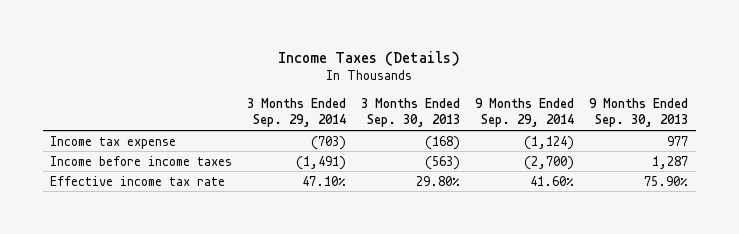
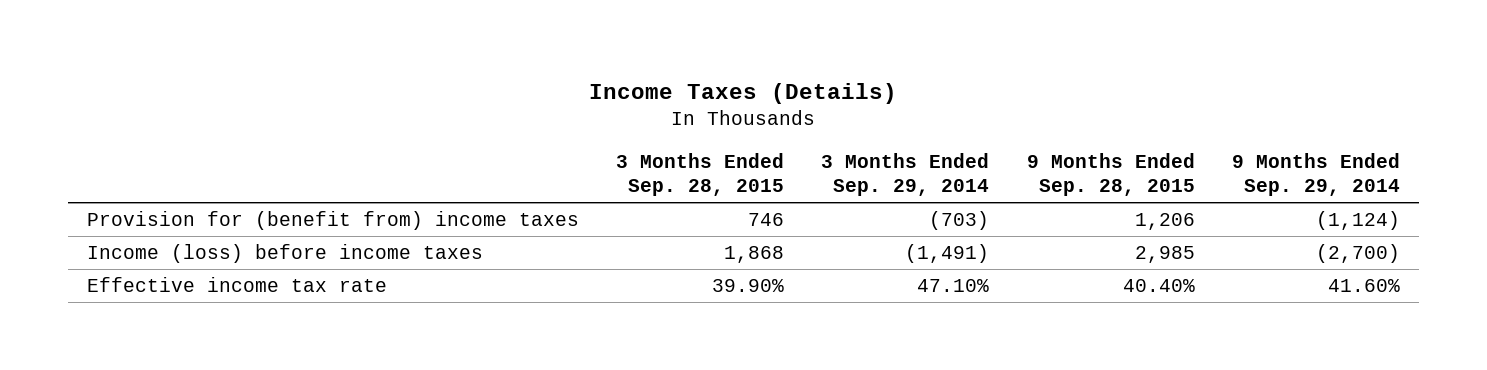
- | 3 Months Ended Sep. 29, 2014 | 3 Months Ended Sep. 30, 2013 | 9 Months Ended Sep. 29, 2014 | 9 Months Ended Sep. 30, 2013
+ | 3 Months Ended Sep. 28, 2015 | 3 Months Ended Sep. 29, 2014 | 9 Months Ended Sep. 28, 2015 | 9 Months Ended Sep. 29, 2014
- Income tax expense | (703) | (168) | (1,124) | 977
- Income before income taxes | (1,491) | (563) | (2,700) | 1,287
+ Provision for (benefit from) income taxes | 746 | (703) | 1,206 | (1,124)
+ Income (loss) before income taxes | 1,868 | (1,491) | 2,985 | (2,700)

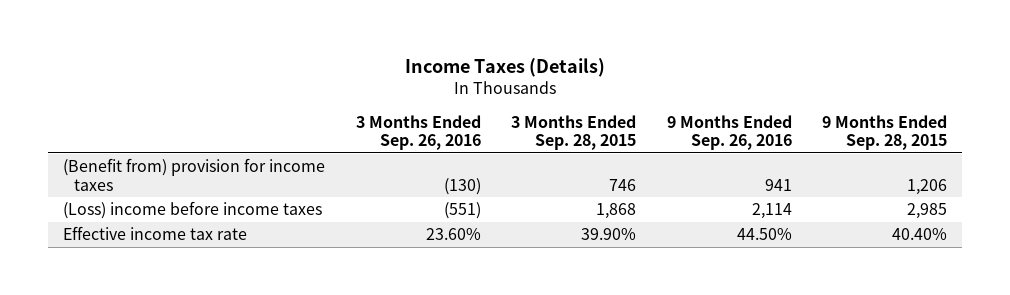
- | 3 Months Ended Sep. 28, 2015 | 3 Months Ended Sep. 29, 2014 | 9 Months Ended Sep. 28, 2015 | 9 Months Ended Sep. 29, 2014
+ | 3 Months Ended Sep. 26, 2016 | 3 Months Ended Sep. 28, 2015 | 9 Months Ended Sep. 26, 2016 | 9 Months Ended Sep. 28, 2015
- Provision for (benefit from) income taxes | 746 | (703) | 1,206 | (1,124)
- Income (loss) before income taxes | 1,868 | (1,491) | 2,985 | (2,700)
+ (Benefit from) provision for income taxes | (130) | 746 | 941 | 1,206
+ (Loss) income before income taxes | (551) | 1,868 | 2,114 | 2,985

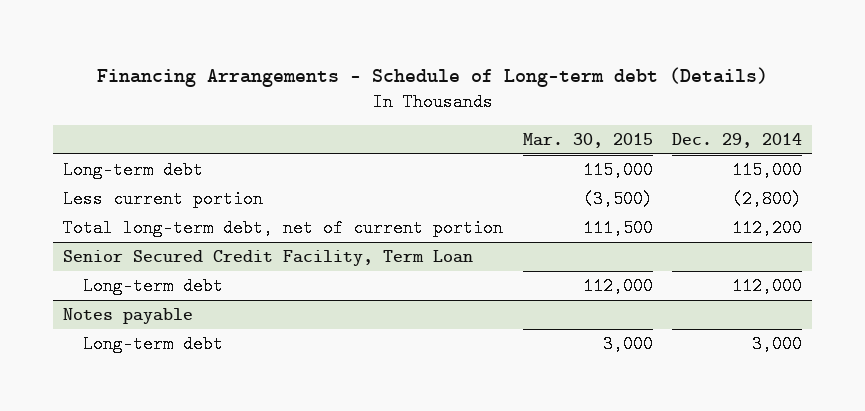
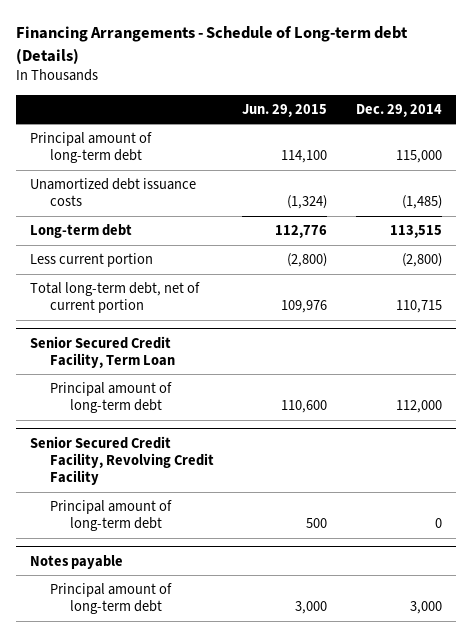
- | Mar. 30, 2015 | Dec. 29, 2014
+ | Jun. 29, 2015 | Dec. 29, 2014
- Long-term debt | 115,000 | 115,000
+ Principal amount of long-term debt | 114,100 | 115,000
+ Unamortized debt issuance costs | (1,324) | (1,485)
+ Long-term debt | 112,776 | 113,515
- Total long-term debt, net of current portion | 111,500 | 112,200
+ Total long-term debt, net of current portion | 109,976 | 110,715
@ Senior Secured Credit Facility, Term Loan
- Long-term debt | 112,000 | 112,000
+ Principal amount of long-term debt | 110,600 | 112,000
+ Senior Secured Credit Facility, Revolving Credit Facility
+ Principal amount of long-term debt | 500 | 0
@ Notes payable
- Long-term debt | 3,000 | 3,000
+ Principal amount of long-term debt | 3,000 | 3,000

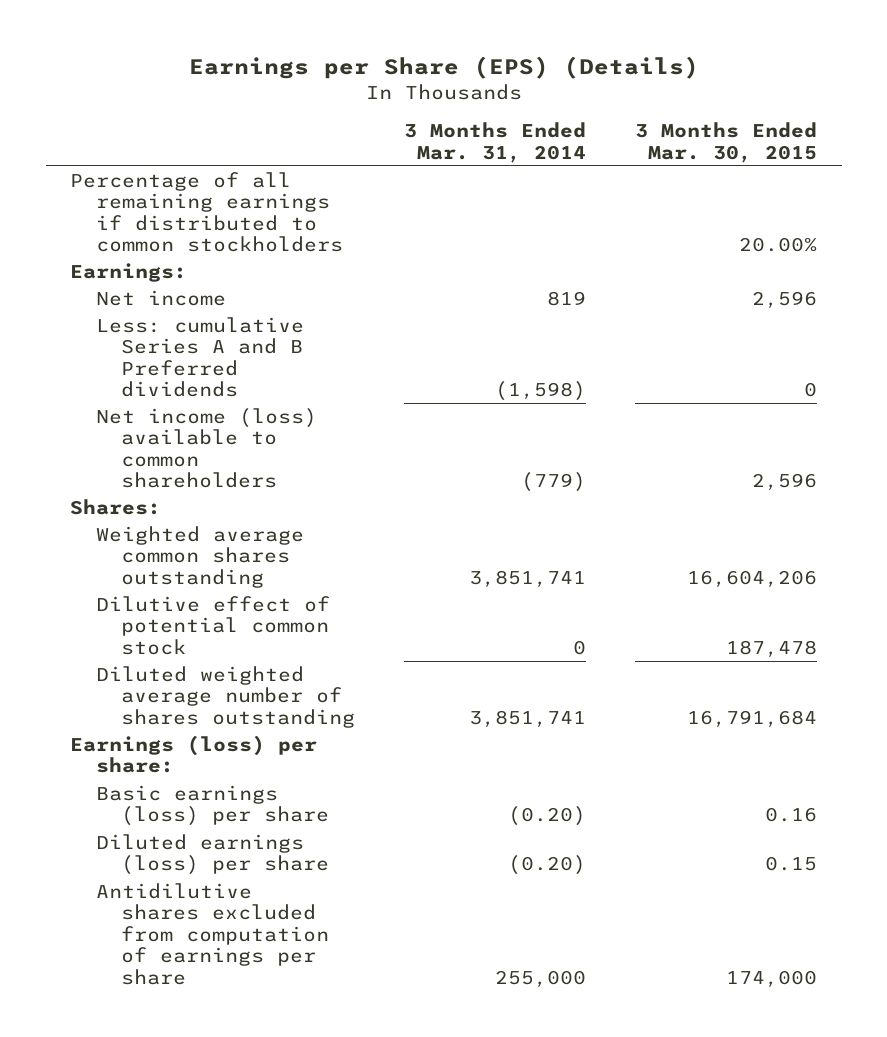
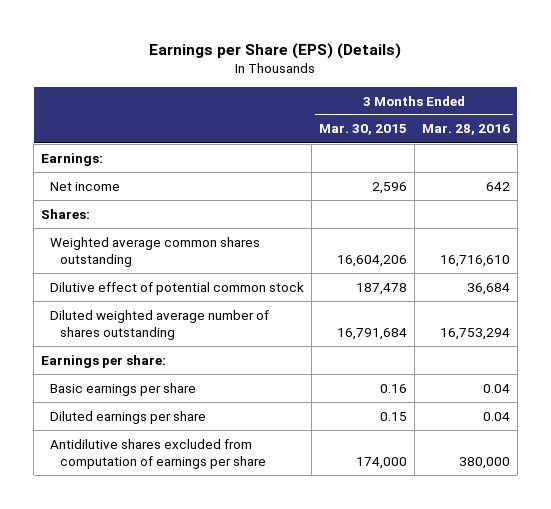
- | 3 Months Ended Mar. 31, 2014 | 3 Months Ended Mar. 30, 2015
+ | 3 Months Ended Mar. 30, 2015 | 3 Months Ended Mar. 28, 2016
- Percentage of all remaining earnings if distributed to common stockholders | | 20.00%
- Less: cumulative Series A and B Preferred dividends | (1,598) | 0
- Net income (loss) available to common shareholders | (779) | 2,596
- Earnings (loss) per share:
- Basic earnings (loss) per share | (0.20) | 0.16
- Diluted earnings (loss) per share | (0.20) | 0.15
+ Earnings per share:
+ Basic earnings per share | 0.16 | 0.04
+ Diluted earnings per share | 0.15 | 0.04

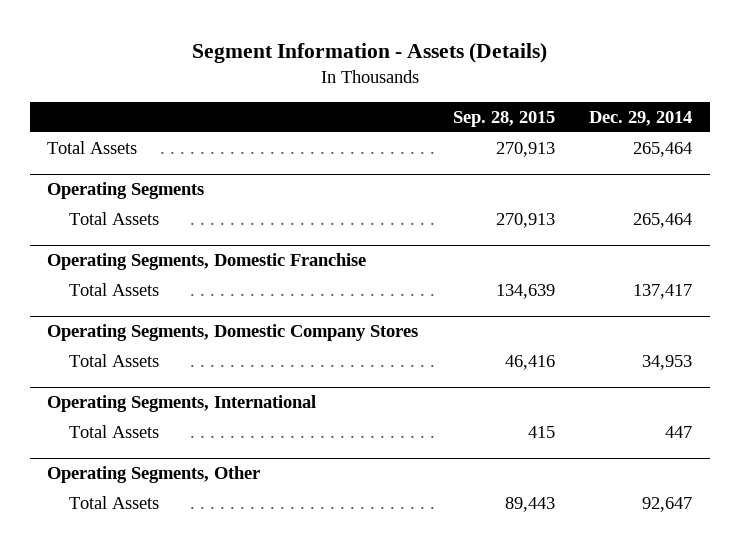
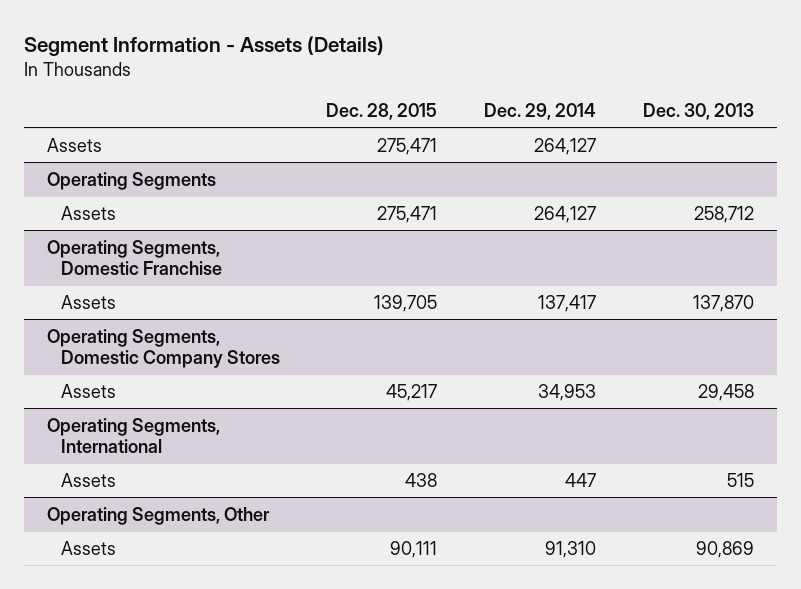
- | Sep. 28, 2015 | Dec. 29, 2014
+ | Dec. 28, 2015 | Dec. 29, 2014 | Dec. 30, 2013
- Total Assets | 270,913 | 265,464
+ Assets | 275,471 | 264,127 |
@ Operating Segments
- Total Assets | 270,913 | 265,464
+ Assets | 275,471 | 264,127 | 258,712
@ Operating Segments, Domestic Franchise
- Total Assets | 134,639 | 137,417
+ Assets | 139,705 | 137,417 | 137,870
@ Operating Segments, Domestic Company Stores
- Total Assets | 46,416 | 34,953
+ Assets | 45,217 | 34,953 | 29,458
@ Operating Segments, International
- Total Assets | 415 | 447
+ Assets | 438 | 447 | 515
@ Operating Segments, Other
- Total Assets | 89,443 | 92,647
+ Assets | 90,111 | 91,310 | 90,869

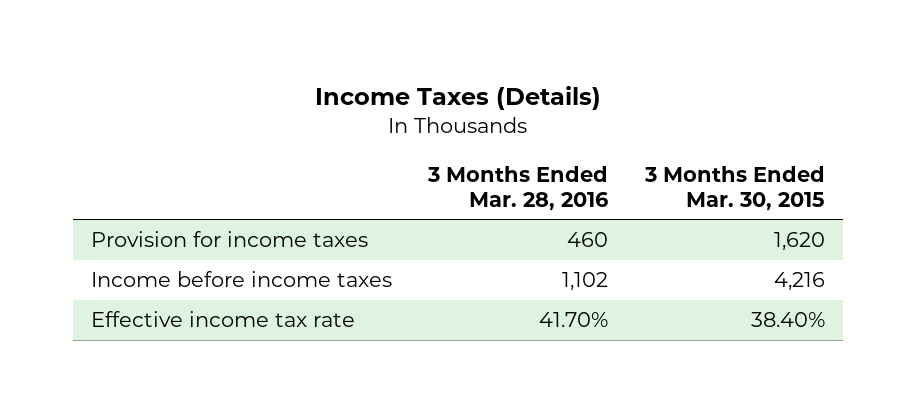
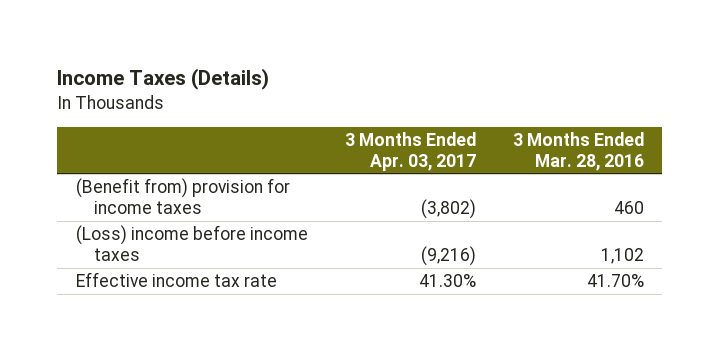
- | 3 Months Ended Mar. 28, 2016 | 3 Months Ended Mar. 30, 2015
+ | 3 Months Ended Apr. 03, 2017 | 3 Months Ended Mar. 28, 2016
- Provision for income taxes | 460 | 1,620
- Income before income taxes | 1,102 | 4,216
+ (Benefit from) provision for income taxes | (3,802) | 460
+ (Loss) income before income taxes | (9,216) | 1,102

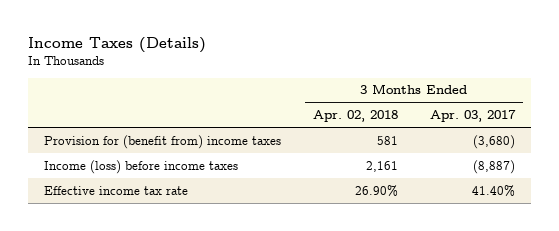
- | 3 Months Ended Apr. 03, 2017 | 3 Months Ended Mar. 28, 2016
+ | 3 Months Ended Apr. 02, 2018 | 3 Months Ended Apr. 03, 2017
- (Benefit from) provision for income taxes | (3,802) | 460
- (Loss) income before income taxes | (9,216) | 1,102
- Effective income tax rate | 41.30% | 41.70%
+ Provision for (benefit from) income taxes | 581 | (3,680)
+ Income (loss) before income taxes | 2,161 | (8,887)
+ Effective income tax rate | 26.90% | 41.40%

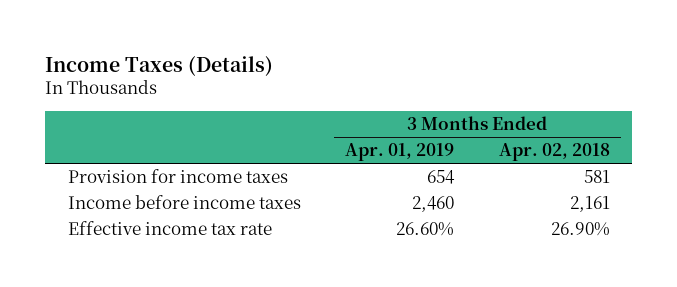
- | 3 Months Ended Apr. 02, 2018 | 3 Months Ended Apr. 03, 2017
+ | 3 Months Ended Apr. 01, 2019 | 3 Months Ended Apr. 02, 2018
- Provision for (benefit from) income taxes | 581 | (3,680)
- Income (loss) before income taxes | 2,161 | (8,887)
+ Provision for income taxes | 654 | 581
+ Income before income taxes | 2,460 | 2,161

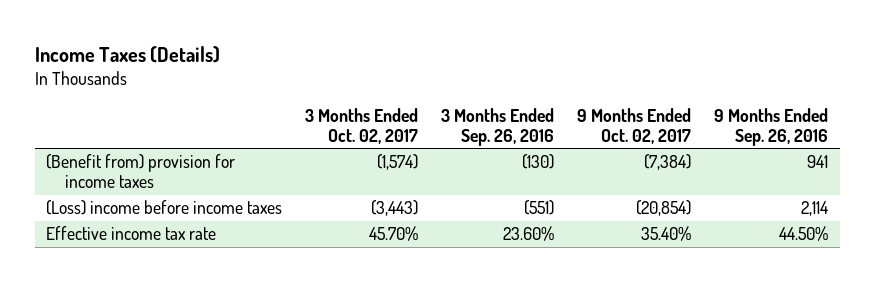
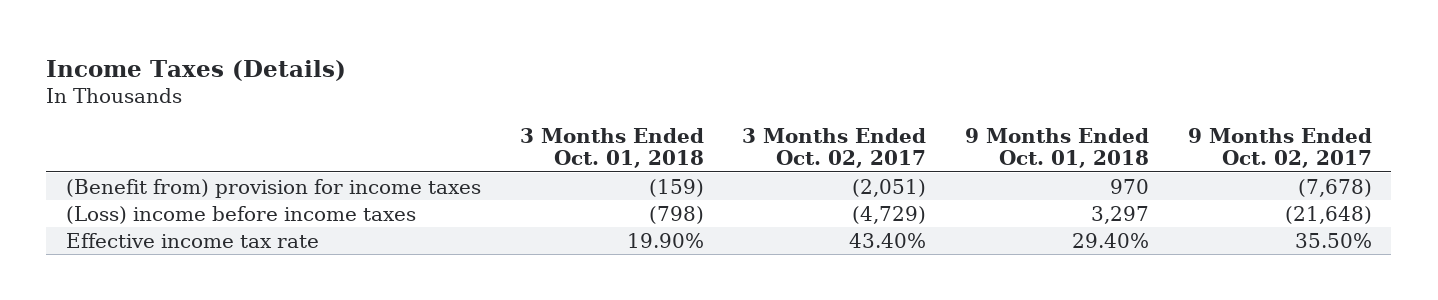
- | 3 Months Ended Oct. 02, 2017 | 3 Months Ended Sep. 26, 2016 | 9 Months Ended Oct. 02, 2017 | 9 Months Ended Sep. 26, 2016
+ | 3 Months Ended Oct. 01, 2018 | 3 Months Ended Oct. 02, 2017 | 9 Months Ended Oct. 01, 2018 | 9 Months Ended Oct. 02, 2017
- (Benefit from) provision for income taxes | (1,574) | (130) | (7,384) | 941
- (Loss) income before income taxes | (3,443) | (551) | (20,854) | 2,114
- Effective income tax rate | 45.70% | 23.60% | 35.40% | 44.50%
+ (Benefit from) provision for income taxes | (159) | (2,051) | 970 | (7,678)
+ (Loss) income before income taxes | (798) | (4,729) | 3,297 | (21,648)
+ Effective income tax rate | 19.90% | 43.40% | 29.40% | 35.50%

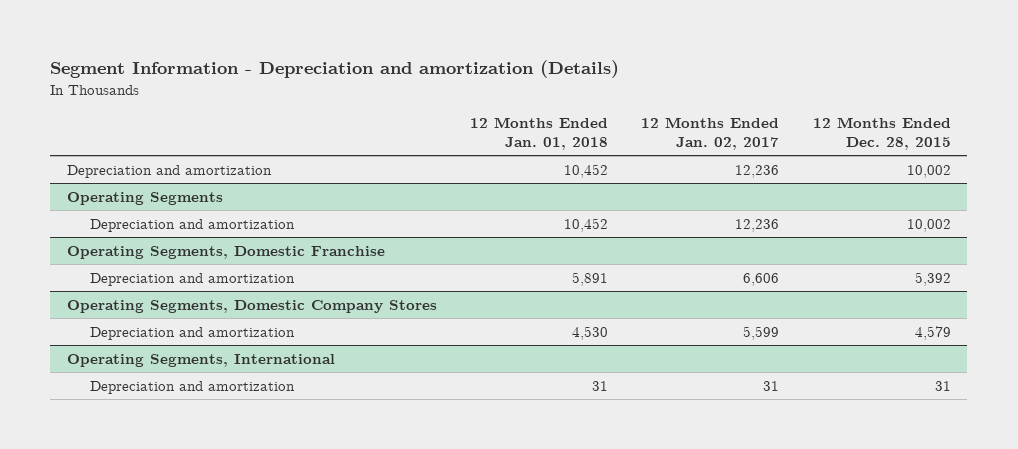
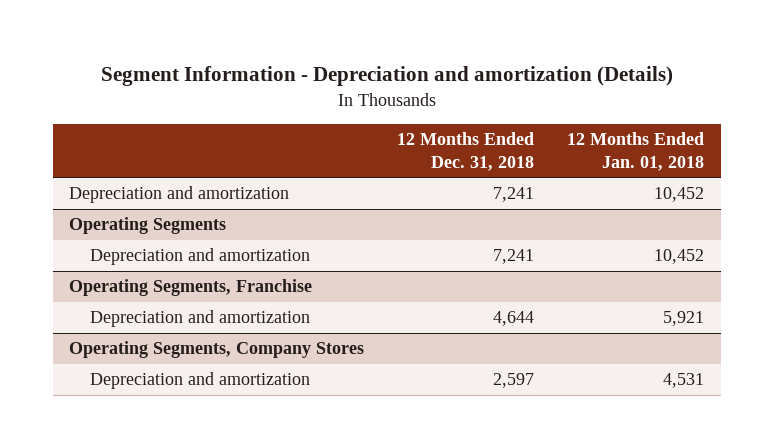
- | 12 Months Ended Jan. 01, 2018 | 12 Months Ended Jan. 02, 2017 | 12 Months Ended Dec. 28, 2015
+ | 12 Months Ended Dec. 31, 2018 | 12 Months Ended Jan. 01, 2018
- Operating Segments, Domestic Franchise
- Depreciation and amortization | 5,891 | 6,606 | 5,392
- Operating Segments, Domestic Company Stores
- Depreciation and amortization | 4,530 | 5,599 | 4,579
- Operating Segments, International
- Depreciation and amortization | 31 | 31 | 31
+ Operating Segments, Franchise
+ Depreciation and amortization | 4,644 | 5,921
+ Operating Segments, Company Stores
+ Depreciation and amortization | 2,597 | 4,531

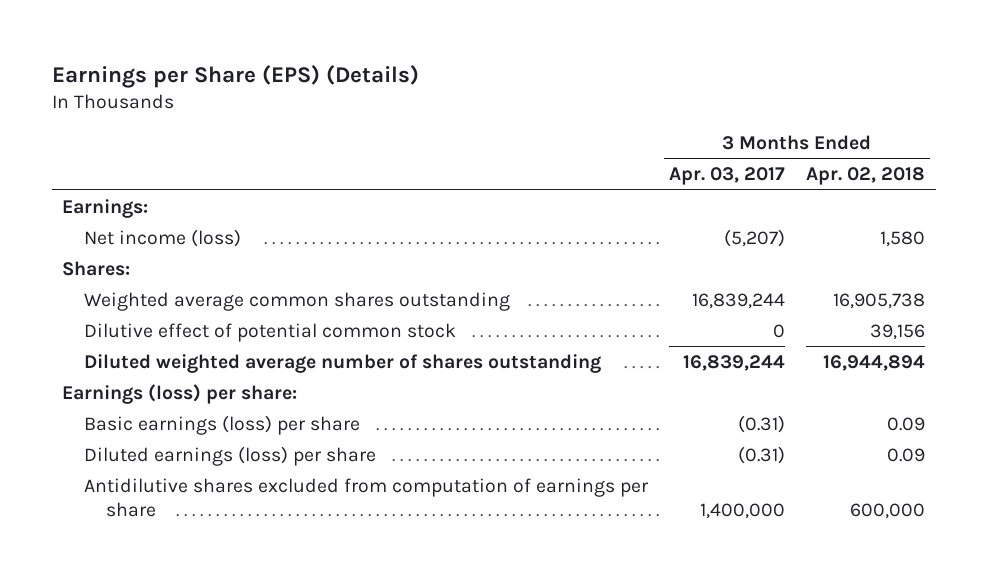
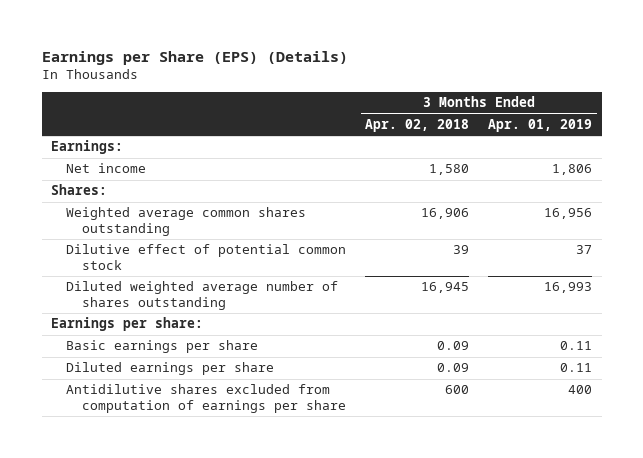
- | 3 Months Ended Apr. 03, 2017 | 3 Months Ended Apr. 02, 2018
+ | 3 Months Ended Apr. 02, 2018 | 3 Months Ended Apr. 01, 2019
- Net income (loss) | (5,207) | 1,580
+ Net income | 1,580 | 1,806
- Weighted average common shares outstanding | 16,839,244 | 16,905,738
- Dilutive effect of potential common stock | 0 | 39,156
- Diluted weighted average number of shares outstanding | 16,839,244 | 16,944,894
- Earnings (loss) per share:
- Basic earnings (loss) per share | (0.31) | 0.09
- Diluted earnings (loss) per share | (0.31) | 0.09
- Antidilutive shares excluded from computation of earnings per share | 1,400,000 | 600,000
+ Weighted average common shares outstanding | 16,906 | 16,956
+ Dilutive effect of potential common stock | 39 | 37
+ Diluted weighted average number of shares outstanding | 16,945 | 16,993
+ Earnings per share:
+ Basic earnings per share | 0.09 | 0.11
+ Diluted earnings per share | 0.09 | 0.11
+ Antidilutive shares excluded from computation of earnings per share | 600 | 400

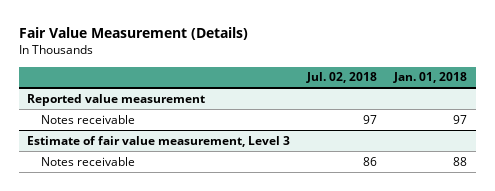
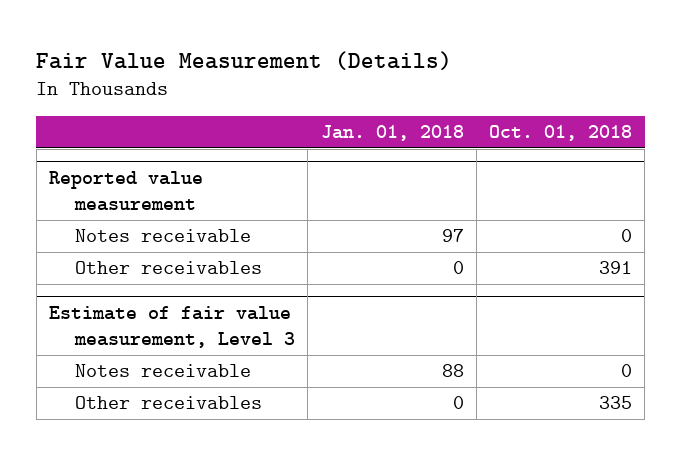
- | Jul. 02, 2018 | Jan. 01, 2018
+ | Jan. 01, 2018 | Oct. 01, 2018
@ Reported value measurement
+ Other receivables | 0 | 391
@ Estimate of fair value measurement, Level 3
+ Other receivables | 0 | 335

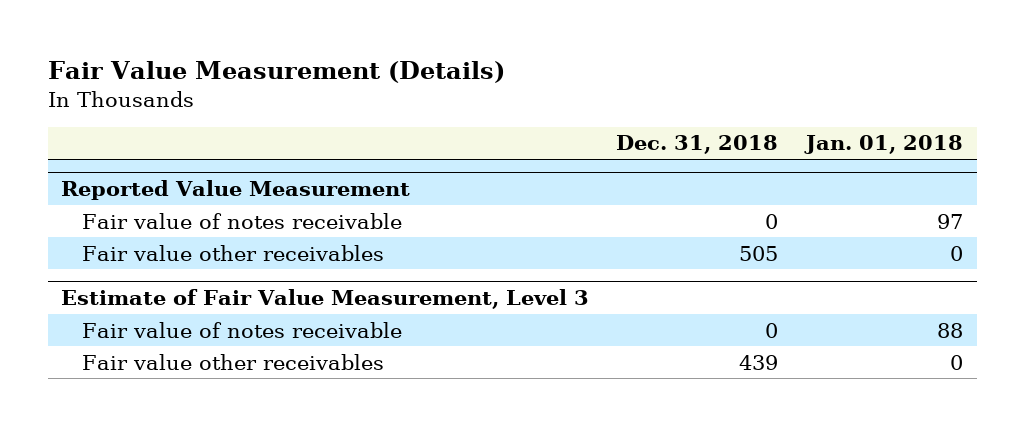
- | Jan. 01, 2018 | Oct. 01, 2018
+ | Dec. 31, 2018 | Jan. 01, 2018
- Reported value measurement
- Notes receivable | 97 | 0
- Other receivables | 0 | 391
- Estimate of fair value measurement, Level 3
- Notes receivable | 88 | 0
- Other receivables | 0 | 335
+ Reported Value Measurement
+ Fair value of notes receivable | 0 | 97
+ Fair value other receivables | 505 | 0
+ Estimate of Fair Value Measurement, Level 3
+ Fair value of notes receivable | 0 | 88
+ Fair value other receivables | 439 | 0

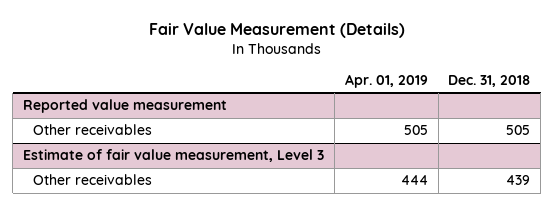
- | Dec. 31, 2018 | Jan. 01, 2018
+ | Apr. 01, 2019 | Dec. 31, 2018
- Reported Value Measurement
- Fair value of notes receivable | 0 | 97
- Fair value other receivables | 505 | 0
- Estimate of Fair Value Measurement, Level 3
- Fair value of notes receivable | 0 | 88
- Fair value other receivables | 439 | 0
+ Reported value measurement
+ Other receivables | 505 | 505
+ Estimate of fair value measurement, Level 3
+ Other receivables | 444 | 439

